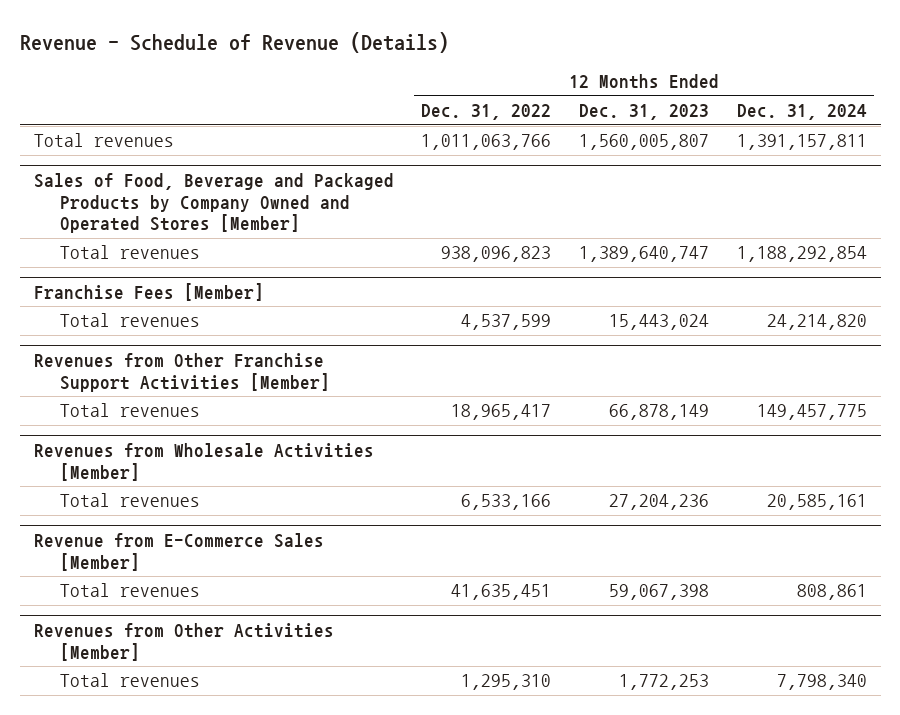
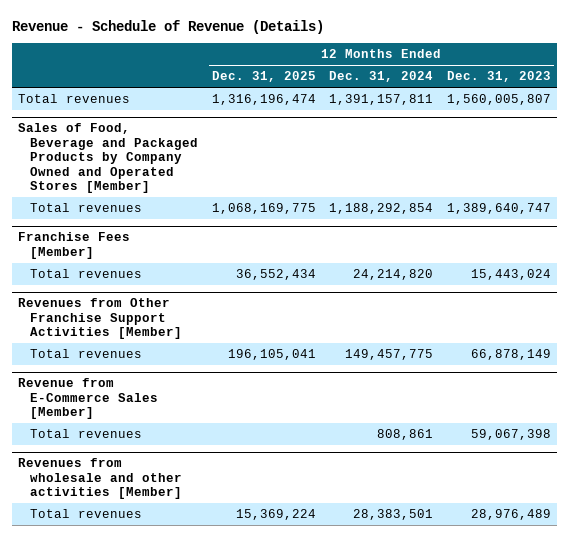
- | 12 Months Ended Dec. 31, 2022 | 12 Months Ended Dec. 31, 2023 | 12 Months Ended Dec. 31, 2024
+ | 12 Months Ended Dec. 31, 2025 | 12 Months Ended Dec. 31, 2024 | 12 Months Ended Dec. 31, 2023
- Revenues from Wholesale Activities [Member]
- Total revenues | 6,533,166 | 27,204,236 | 20,585,161
- Revenues from Other Activities [Member]
- Total revenues | 1,295,310 | 1,772,253 | 7,798,340
+ Revenues from wholesale and other activities [Member]
+ Total revenues | 15,369,224 | 28,383,501 | 28,976,489

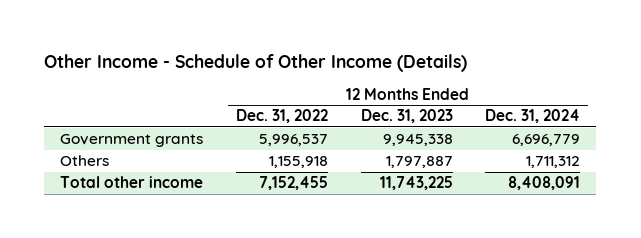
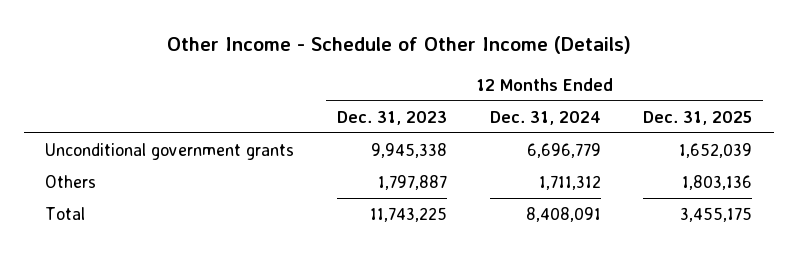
- | 12 Months Ended Dec. 31, 2022 | 12 Months Ended Dec. 31, 2023 | 12 Months Ended Dec. 31, 2024
+ | 12 Months Ended Dec. 31, 2023 | 12 Months Ended Dec. 31, 2024 | 12 Months Ended Dec. 31, 2025
- Government grants | 5,996,537 | 9,945,338 | 6,696,779
+ Unconditional government grants | 9,945,338 | 6,696,779 | 1,652,039
- Total other income | 7,152,455 | 11,743,225 | 8,408,091
+ Total | 11,743,225 | 8,408,091 | 3,455,175

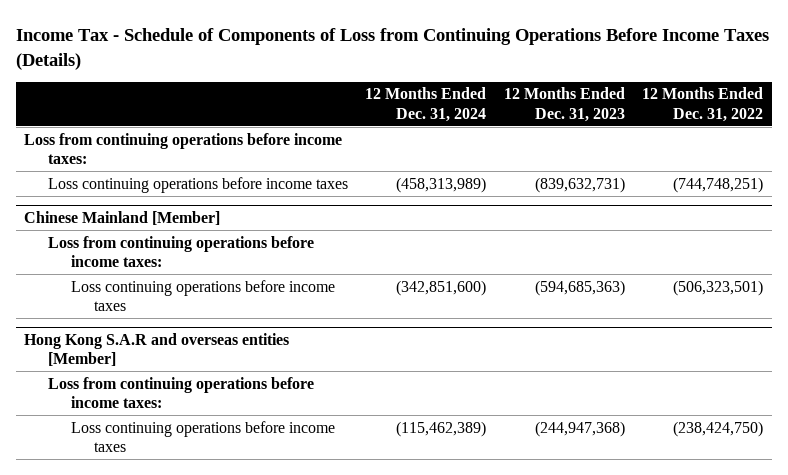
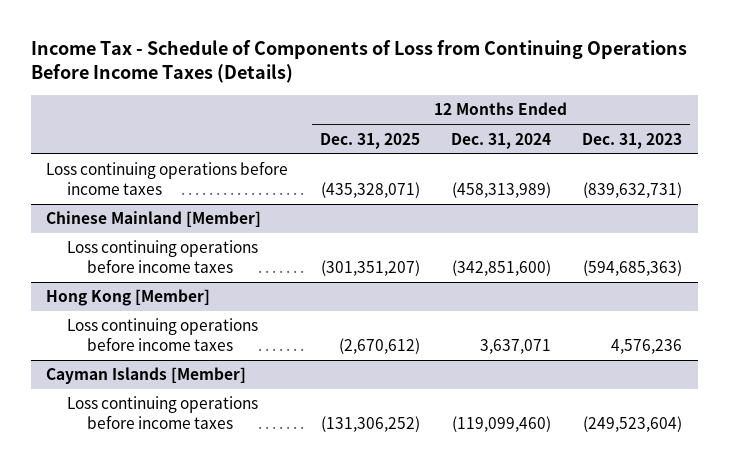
- | 12 Months Ended Dec. 31, 2024 | 12 Months Ended Dec. 31, 2023 | 12 Months Ended Dec. 31, 2022
+ | 12 Months Ended Dec. 31, 2025 | 12 Months Ended Dec. 31, 2024 | 12 Months Ended Dec. 31, 2023
- Loss from continuing operations before income taxes:
@ Chinese Mainland [Member]
- Loss from continuing operations before income taxes:
- Hong Kong S.A.R and overseas entities [Member]
- Loss from continuing operations before income taxes:
- Loss continuing operations before income taxes | (115,462,389) | (244,947,368) | (238,424,750)
+ Hong Kong [Member]
+ Loss continuing operations before income taxes | (2,670,612) | 3,637,071 | 4,576,236
+ Cayman Islands [Member]
+ Loss continuing operations before income taxes | (131,306,252) | (119,099,460) | (249,523,604)

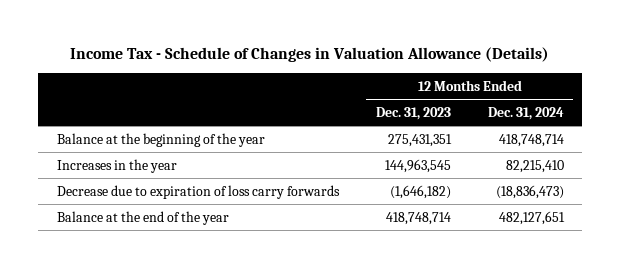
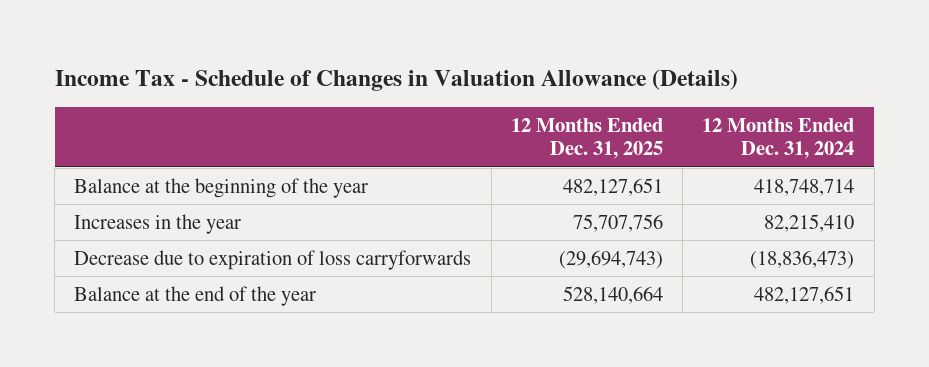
- | 12 Months Ended Dec. 31, 2023 | 12 Months Ended Dec. 31, 2024
+ | 12 Months Ended Dec. 31, 2025 | 12 Months Ended Dec. 31, 2024
- Decrease due to expiration of loss carry forwards | (1,646,182) | (18,836,473)
+ Decrease due to expiration of loss carryforwards | (29,694,743) | (18,836,473)

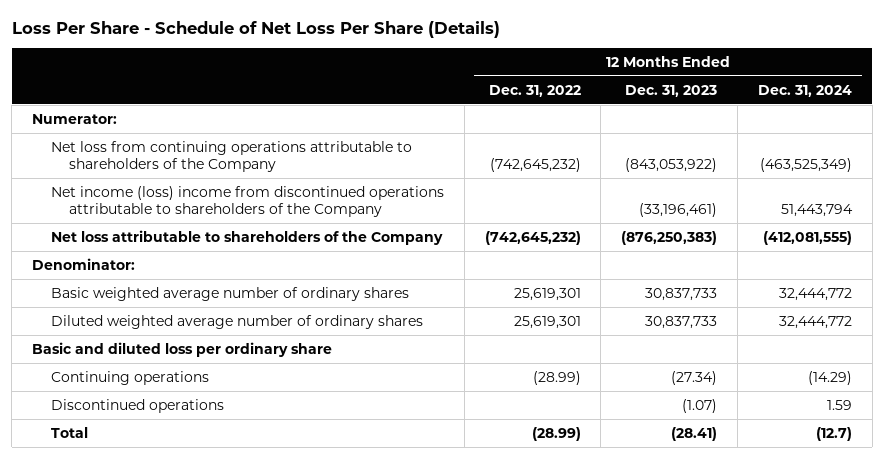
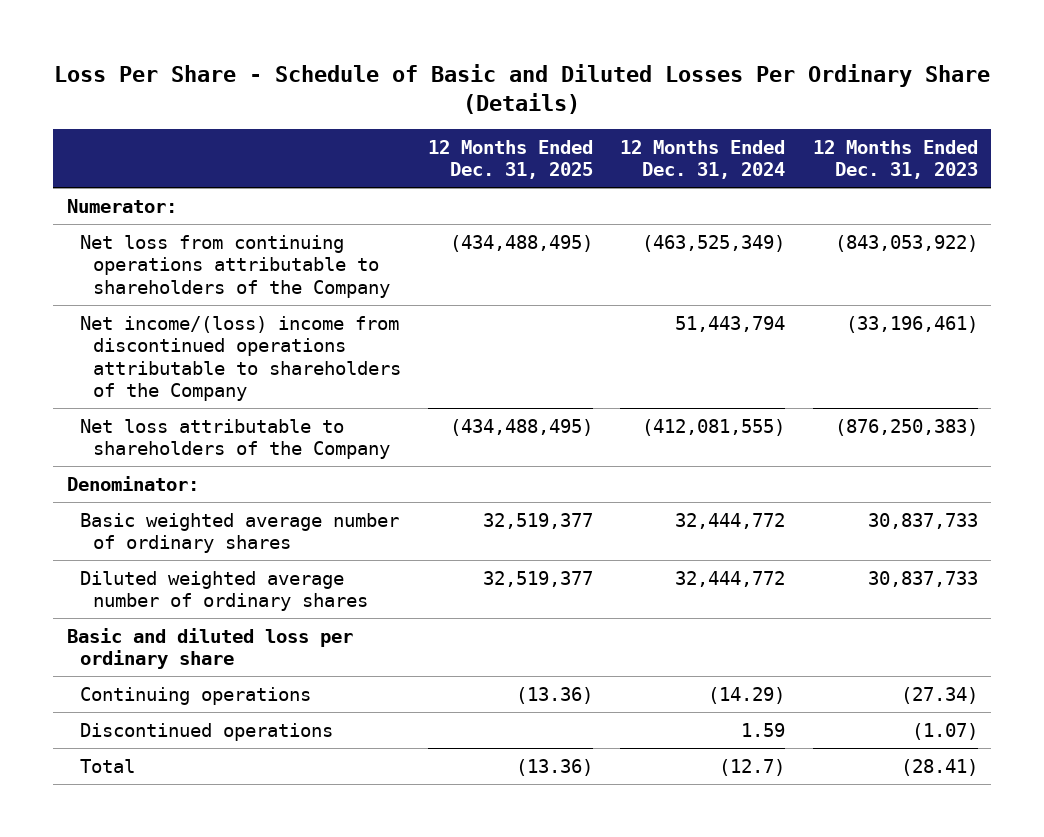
- Loss Per Share - Schedule of Net Loss Per Share (Details)
+ Loss Per Share - Schedule of Basic and Diluted Losses Per Ordinary Share (Details)
- | 12 Months Ended Dec. 31, 2022 | 12 Months Ended Dec. 31, 2023 | 12 Months Ended Dec. 31, 2024
+ | 12 Months Ended Dec. 31, 2025 | 12 Months Ended Dec. 31, 2024 | 12 Months Ended Dec. 31, 2023
- Net income (loss) income from discontinued operations attributable to shareholders of the Company | | (33,196,461) | 51,443,794
+ Net income/(loss) income from discontinued operations attributable to shareholders of the Company | | 51,443,794 | (33,196,461)

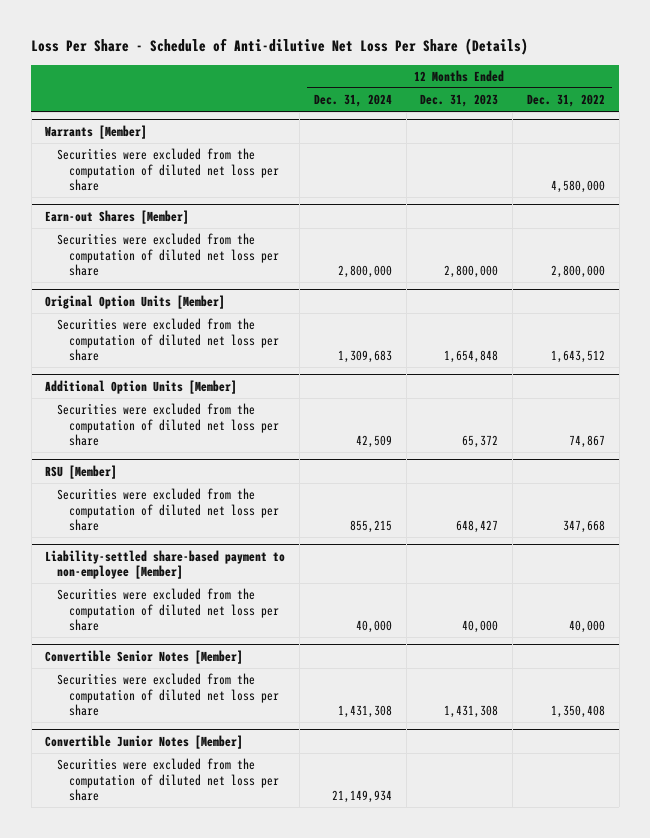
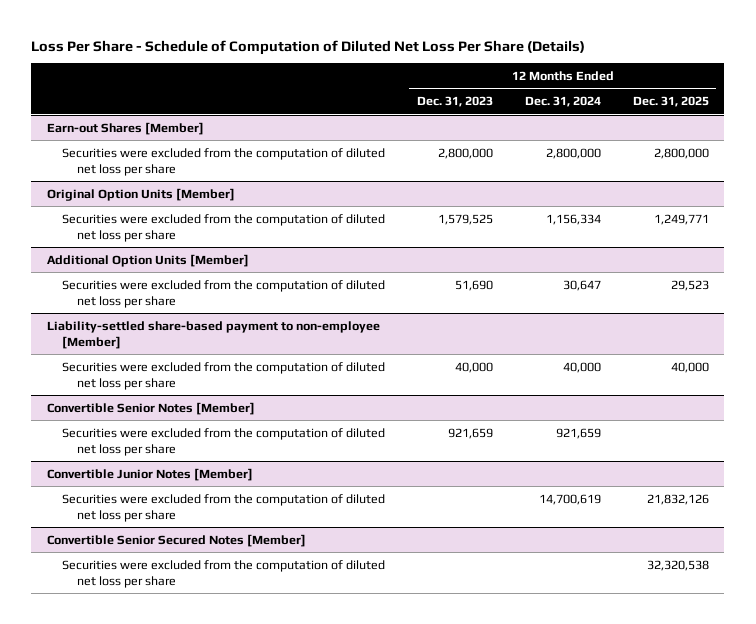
- Loss Per Share - Schedule of Anti-dilutive Net Loss Per Share (Details)
+ Loss Per Share - Schedule of Computation of Diluted Net Loss Per Share (Details)
- | 12 Months Ended Dec. 31, 2024 | 12 Months Ended Dec. 31, 2023 | 12 Months Ended Dec. 31, 2022
+ | 12 Months Ended Dec. 31, 2023 | 12 Months Ended Dec. 31, 2024 | 12 Months Ended Dec. 31, 2025
- Warrants [Member]
- Securities were excluded from the computation of diluted net loss per share | | | 4,580,000
@ Original Option Units [Member]
- Securities were excluded from the computation of diluted net loss per share | 1,309,683 | 1,654,848 | 1,643,512
+ Securities were excluded from the computation of diluted net loss per share | 1,579,525 | 1,156,334 | 1,249,771
@ Additional Option Units [Member]
- Securities were excluded from the computation of diluted net loss per share | 42,509 | 65,372 | 74,867
- RSU [Member]
- Securities were excluded from the computation of diluted net loss per share | 855,215 | 648,427 | 347,668
@ Additional Option Units [Member]
+ Securities were excluded from the computation of diluted net loss per share | 51,690 | 30,647 | 29,523
@ Convertible Senior Notes [Member]
- Securities were excluded from the computation of diluted net loss per share | 1,431,308 | 1,431,308 | 1,350,408
+ Securities were excluded from the computation of diluted net loss per share | 921,659 | 921,659 |
@ Convertible Junior Notes [Member]
- Securities were excluded from the computation of diluted net loss per share | 21,149,934 | |
+ Securities were excluded from the computation of diluted net loss per share | | 14,700,619 | 21,832,126
+ Convertible Senior Secured Notes [Member]
+ Securities were excluded from the computation of diluted net loss per share | | | 32,320,538

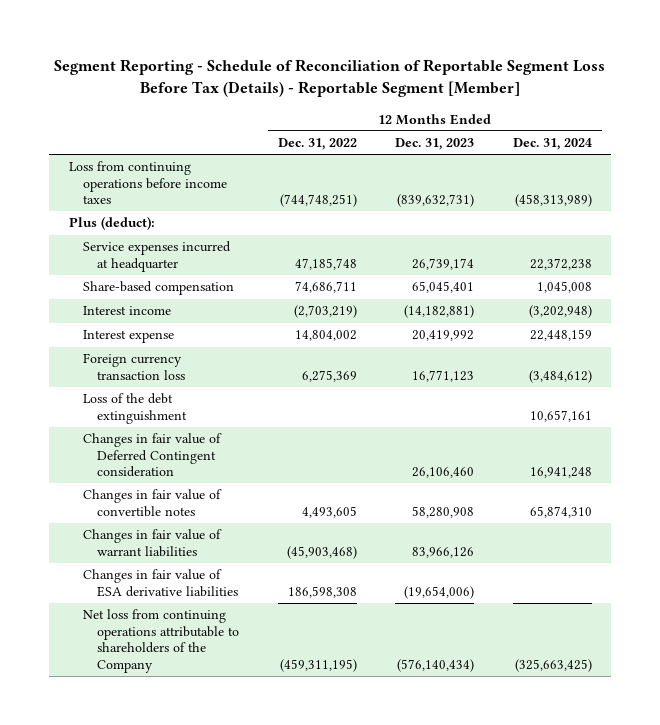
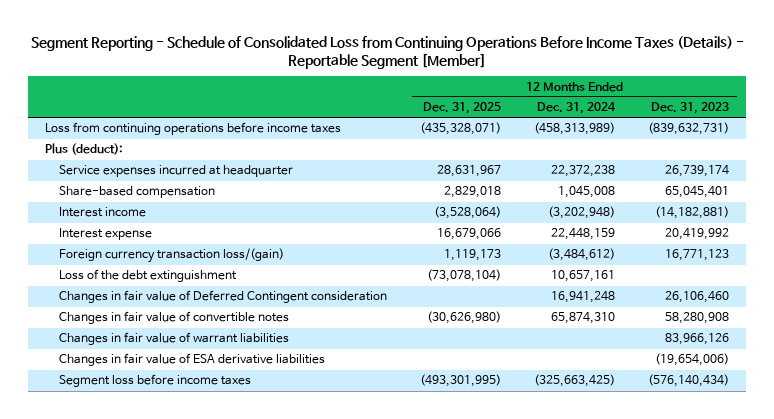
- Segment Reporting - Schedule of Reconciliation of Reportable Segment Loss Before Tax (Details) - Reportable Segment [Member]
+ Segment Reporting - Schedule of Consolidated Loss from Continuing Operations Before Income Taxes (Details) - Reportable Segment [Member]
- | 12 Months Ended Dec. 31, 2022 | 12 Months Ended Dec. 31, 2023 | 12 Months Ended Dec. 31, 2024
+ | 12 Months Ended Dec. 31, 2025 | 12 Months Ended Dec. 31, 2024 | 12 Months Ended Dec. 31, 2023
- Foreign currency transaction loss | 6,275,369 | 16,771,123 | (3,484,612)
+ Foreign currency transaction loss/(gain) | 1,119,173 | (3,484,612) | 16,771,123
- Net loss from continuing operations attributable to shareholders of the Company | (459,311,195) | (576,140,434) | (325,663,425)
+ Segment loss before income taxes | (493,301,995) | (325,663,425) | (576,140,434)

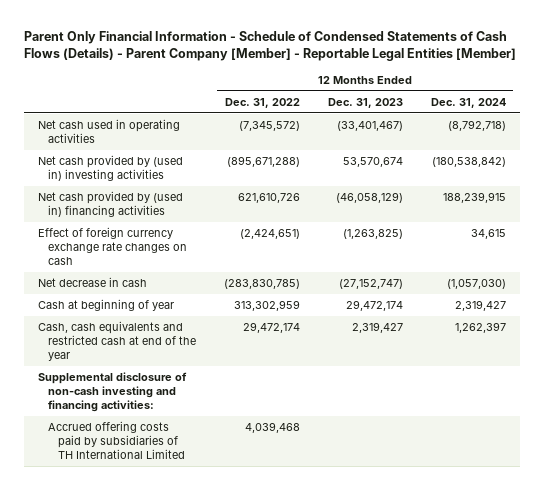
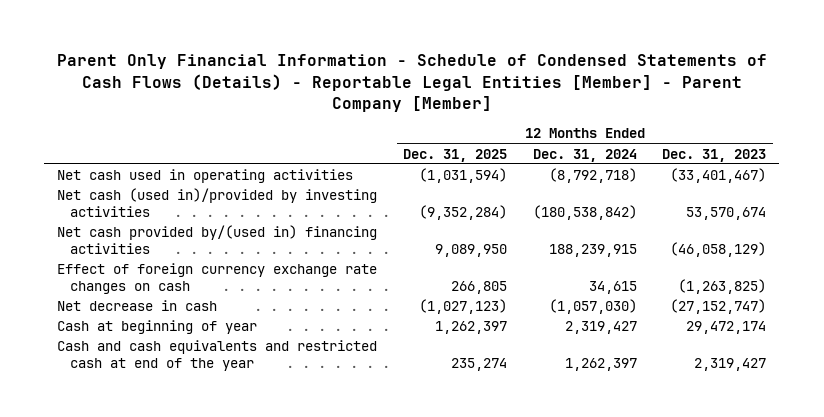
- Parent Only Financial Information - Schedule of Condensed Statements of Cash Flows (Details) - Parent Company [Member] - Reportable Legal Entities [Member]
+ Parent Only Financial Information - Schedule of Condensed Statements of Cash Flows (Details) - Reportable Legal Entities [Member] - Parent Company [Member]
- | 12 Months Ended Dec. 31, 2022 | 12 Months Ended Dec. 31, 2023 | 12 Months Ended Dec. 31, 2024
+ | 12 Months Ended Dec. 31, 2025 | 12 Months Ended Dec. 31, 2024 | 12 Months Ended Dec. 31, 2023
- Net cash provided by (used in) investing activities | (895,671,288) | 53,570,674 | (180,538,842)
- Net cash provided by (used in) financing activities | 621,610,726 | (46,058,129) | 188,239,915
+ Net cash (used in)/provided by investing activities | (9,352,284) | (180,538,842) | 53,570,674
+ Net cash provided by/(used in) financing activities | 9,089,950 | 188,239,915 | (46,058,129)
- Cash, cash equivalents and restricted cash at end of the year | 29,472,174 | 2,319,427 | 1,262,397
- Supplemental disclosure of non-cash investing and financing activities:
- Accrued offering costs paid by subsidiaries of TH International Limited | 4,039,468 | |
+ Cash and cash equivalents and restricted cash at end of the year | 235,274 | 1,262,397 | 2,319,427

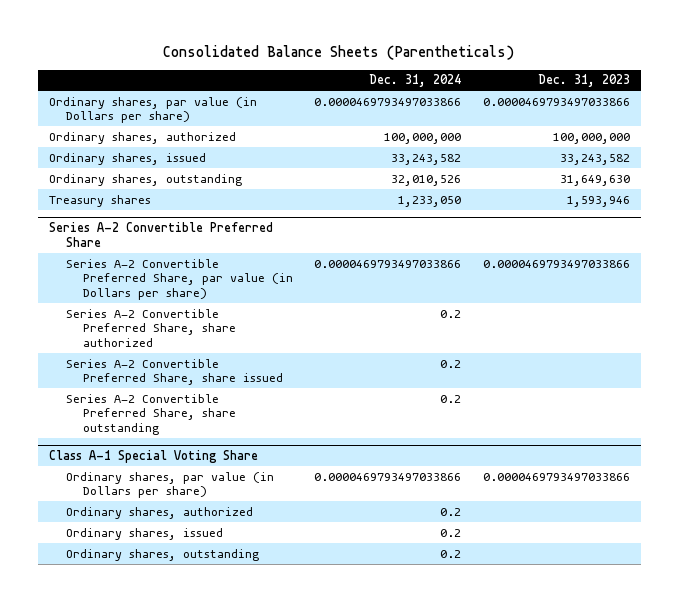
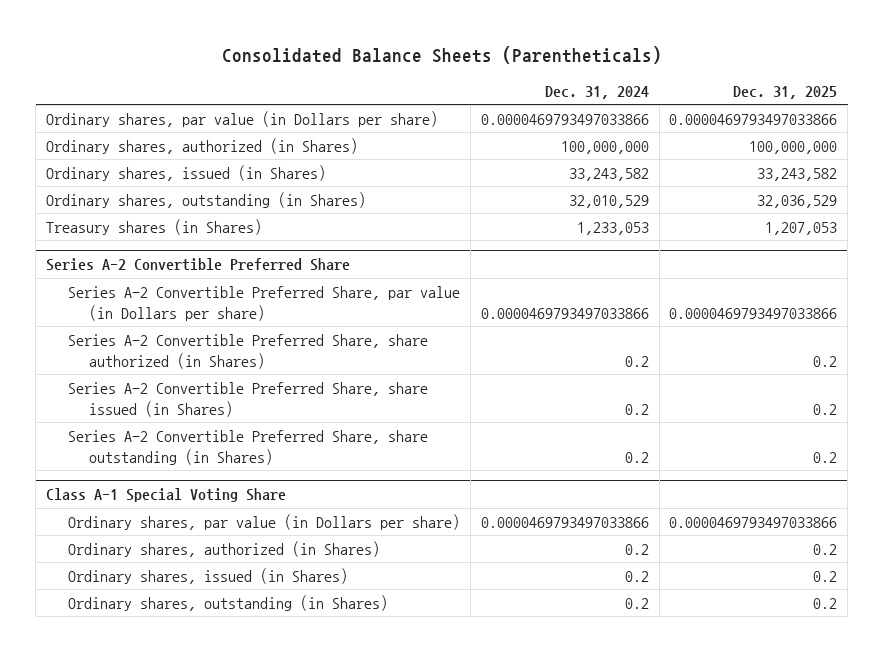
- | Dec. 31, 2024 | Dec. 31, 2023
+ | Dec. 31, 2024 | Dec. 31, 2025
- Ordinary shares, authorized | 100,000,000 | 100,000,000
- Ordinary shares, issued | 33,243,582 | 33,243,582
- Ordinary shares, outstanding | 32,010,526 | 31,649,630
- Treasury shares | 1,233,050 | 1,593,946
+ Ordinary shares, authorized (in Shares) | 100,000,000 | 100,000,000
+ Ordinary shares, issued (in Shares) | 33,243,582 | 33,243,582
+ Ordinary shares, outstanding (in Shares) | 32,010,529 | 32,036,529
+ Treasury shares (in Shares) | 1,233,053 | 1,207,053
@ Series A-2 Convertible Preferred Share
- Series A-2 Convertible Preferred Share, share authorized | 0.2 |
- Series A-2 Convertible Preferred Share, share issued | 0.2 |
- Series A-2 Convertible Preferred Share, share outstanding | 0.2 |
+ Series A-2 Convertible Preferred Share, share authorized (in Shares) | 0.2 | 0.2
+ Series A-2 Convertible Preferred Share, share issued (in Shares) | 0.2 | 0.2
+ Series A-2 Convertible Preferred Share, share outstanding (in Shares) | 0.2 | 0.2
@ Class A-1 Special Voting Share
- Ordinary shares, authorized | 0.2 |
- Ordinary shares, issued | 0.2 |
- Ordinary shares, outstanding | 0.2 |
+ Ordinary shares, authorized (in Shares) | 0.2 | 0.2
+ Ordinary shares, issued (in Shares) | 0.2 | 0.2
+ Ordinary shares, outstanding (in Shares) | 0.2 | 0.2

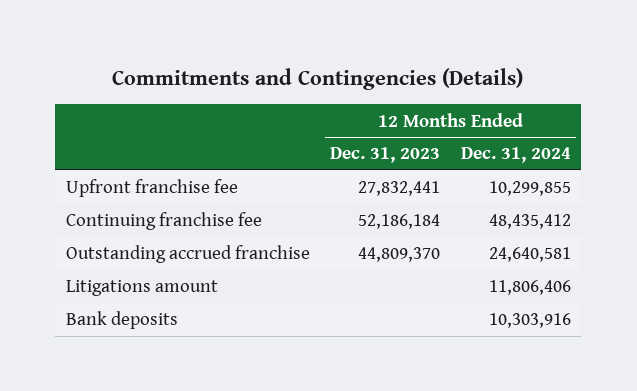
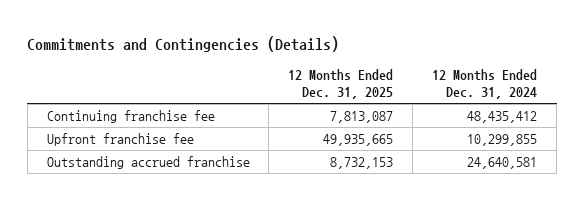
- | 12 Months Ended Dec. 31, 2023 | 12 Months Ended Dec. 31, 2024
+ | 12 Months Ended Dec. 31, 2025 | 12 Months Ended Dec. 31, 2024
moved down: Upfront franchise fee | 49,935,665 | 10,299,855
- Litigations amount | | 11,806,406
- Bank deposits | | 10,303,916

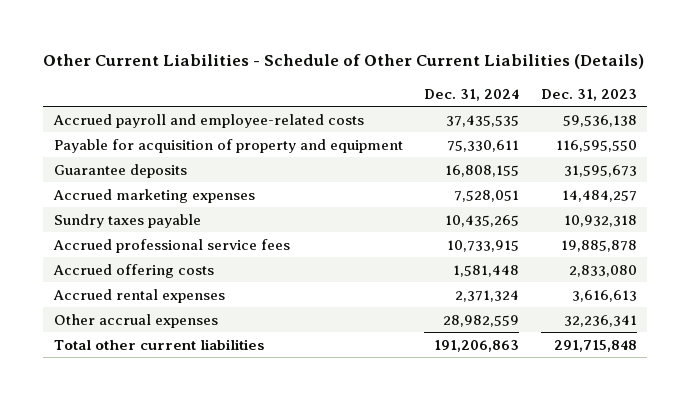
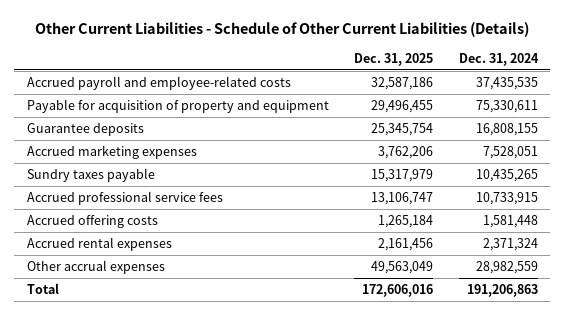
- | Dec. 31, 2024 | Dec. 31, 2023
+ | Dec. 31, 2025 | Dec. 31, 2024
- Total other current liabilities | 191,206,863 | 291,715,848
+ Total | 172,606,016 | 191,206,863

